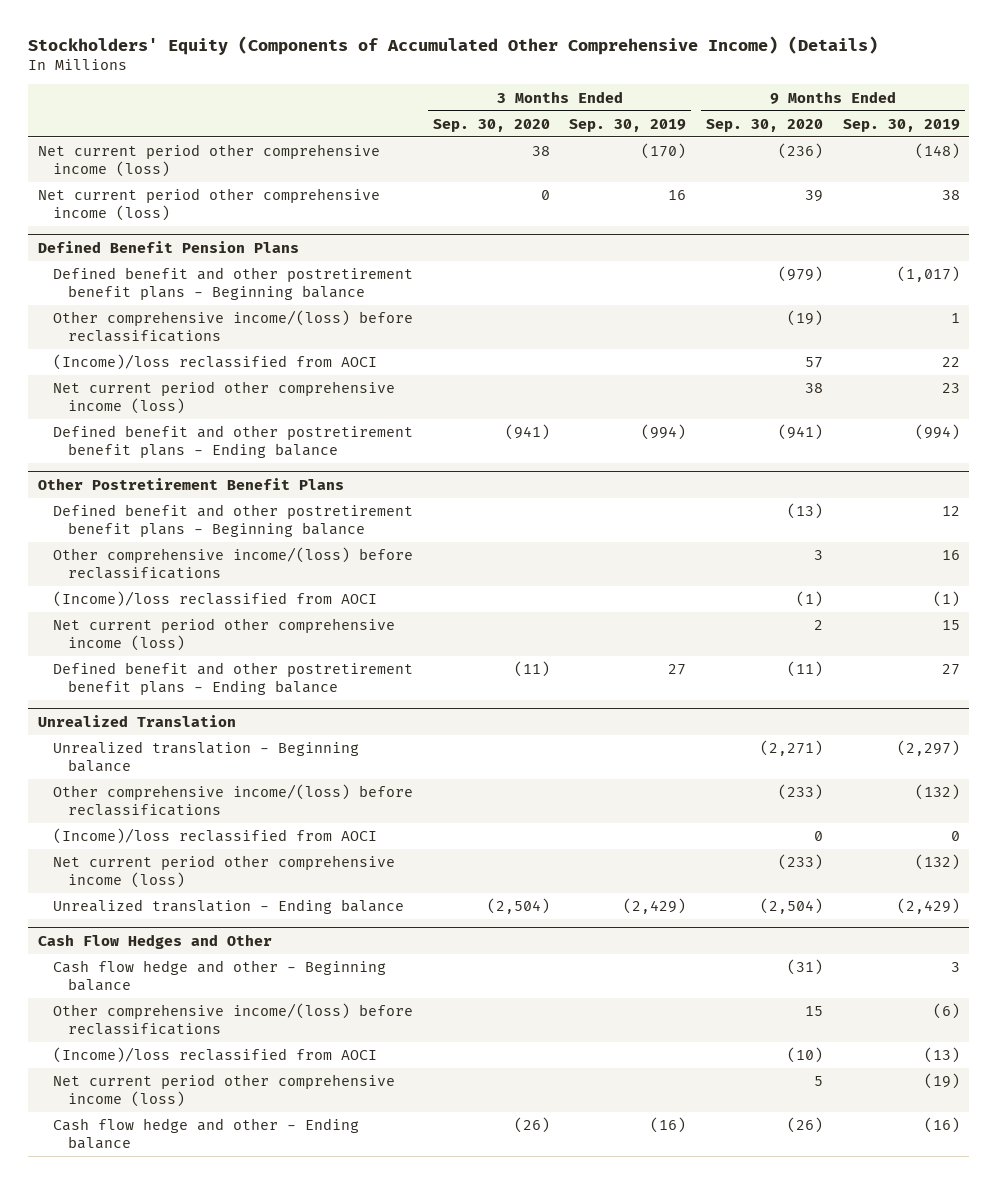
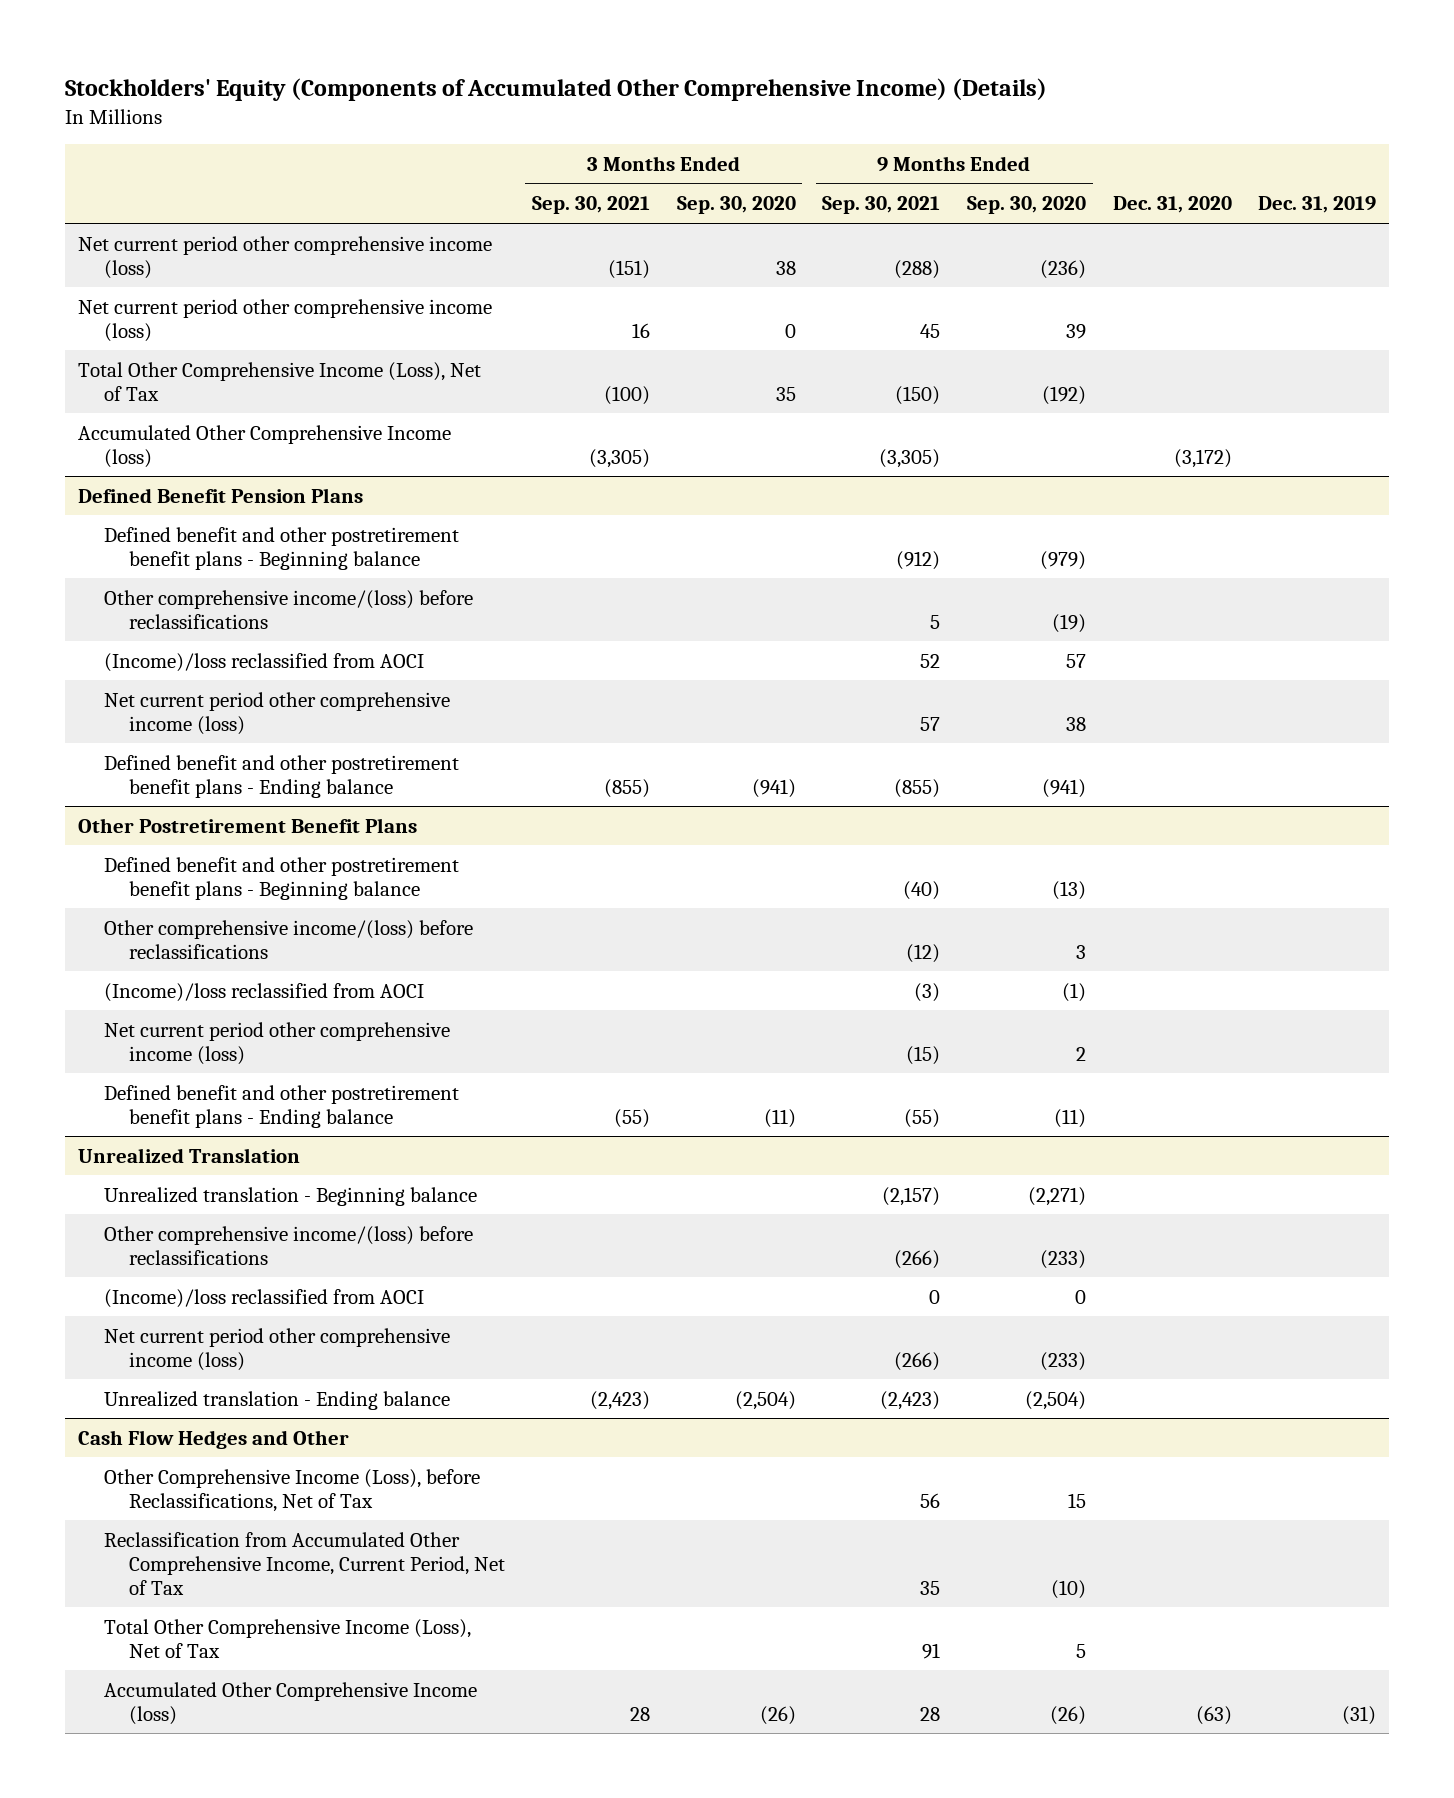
- | 3 Months Ended Sep. 30, 2020 | 3 Months Ended Sep. 30, 2019 | 9 Months Ended Sep. 30, 2020 | 9 Months Ended Sep. 30, 2019
+ | 3 Months Ended Sep. 30, 2021 | 3 Months Ended Sep. 30, 2020 | 9 Months Ended Sep. 30, 2021 | 9 Months Ended Sep. 30, 2020 | Dec. 31, 2020 | Dec. 31, 2019
+ Total Other Comprehensive Income (Loss), Net of Tax | (100) | 35 | (150) | (192) | |
+ Accumulated Other Comprehensive Income (loss) | (3,305) | | (3,305) | | (3,172) |
@ Cash Flow Hedges and Other
- Cash flow hedge and other - Beginning balance | | | (31) | 3
- Other comprehensive income/(loss) before reclassifications | | | 15 | (6)
- (Income)/loss reclassified from AOCI | | | (10) | (13)
- Net current period other comprehensive income (loss) | | | 5 | (19)
- Cash flow hedge and other - Ending balance | (26) | (16) | (26) | (16)
+ Other Comprehensive Income (Loss), before Reclassifications, Net of Tax | | | 56 | 15 | |
+ Reclassification from Accumulated Other Comprehensive Income, Current Period, Net of Tax | | | 35 | (10) | |
+ Total Other Comprehensive Income (Loss), Net of Tax | | | 91 | 5 | |
+ Accumulated Other Comprehensive Income (loss) | 28 | (26) | 28 | (26) | (63) | (31)

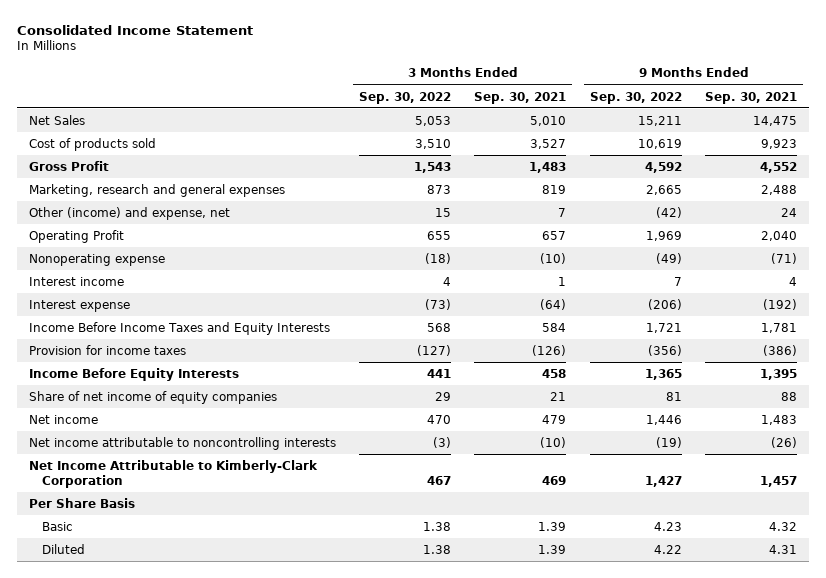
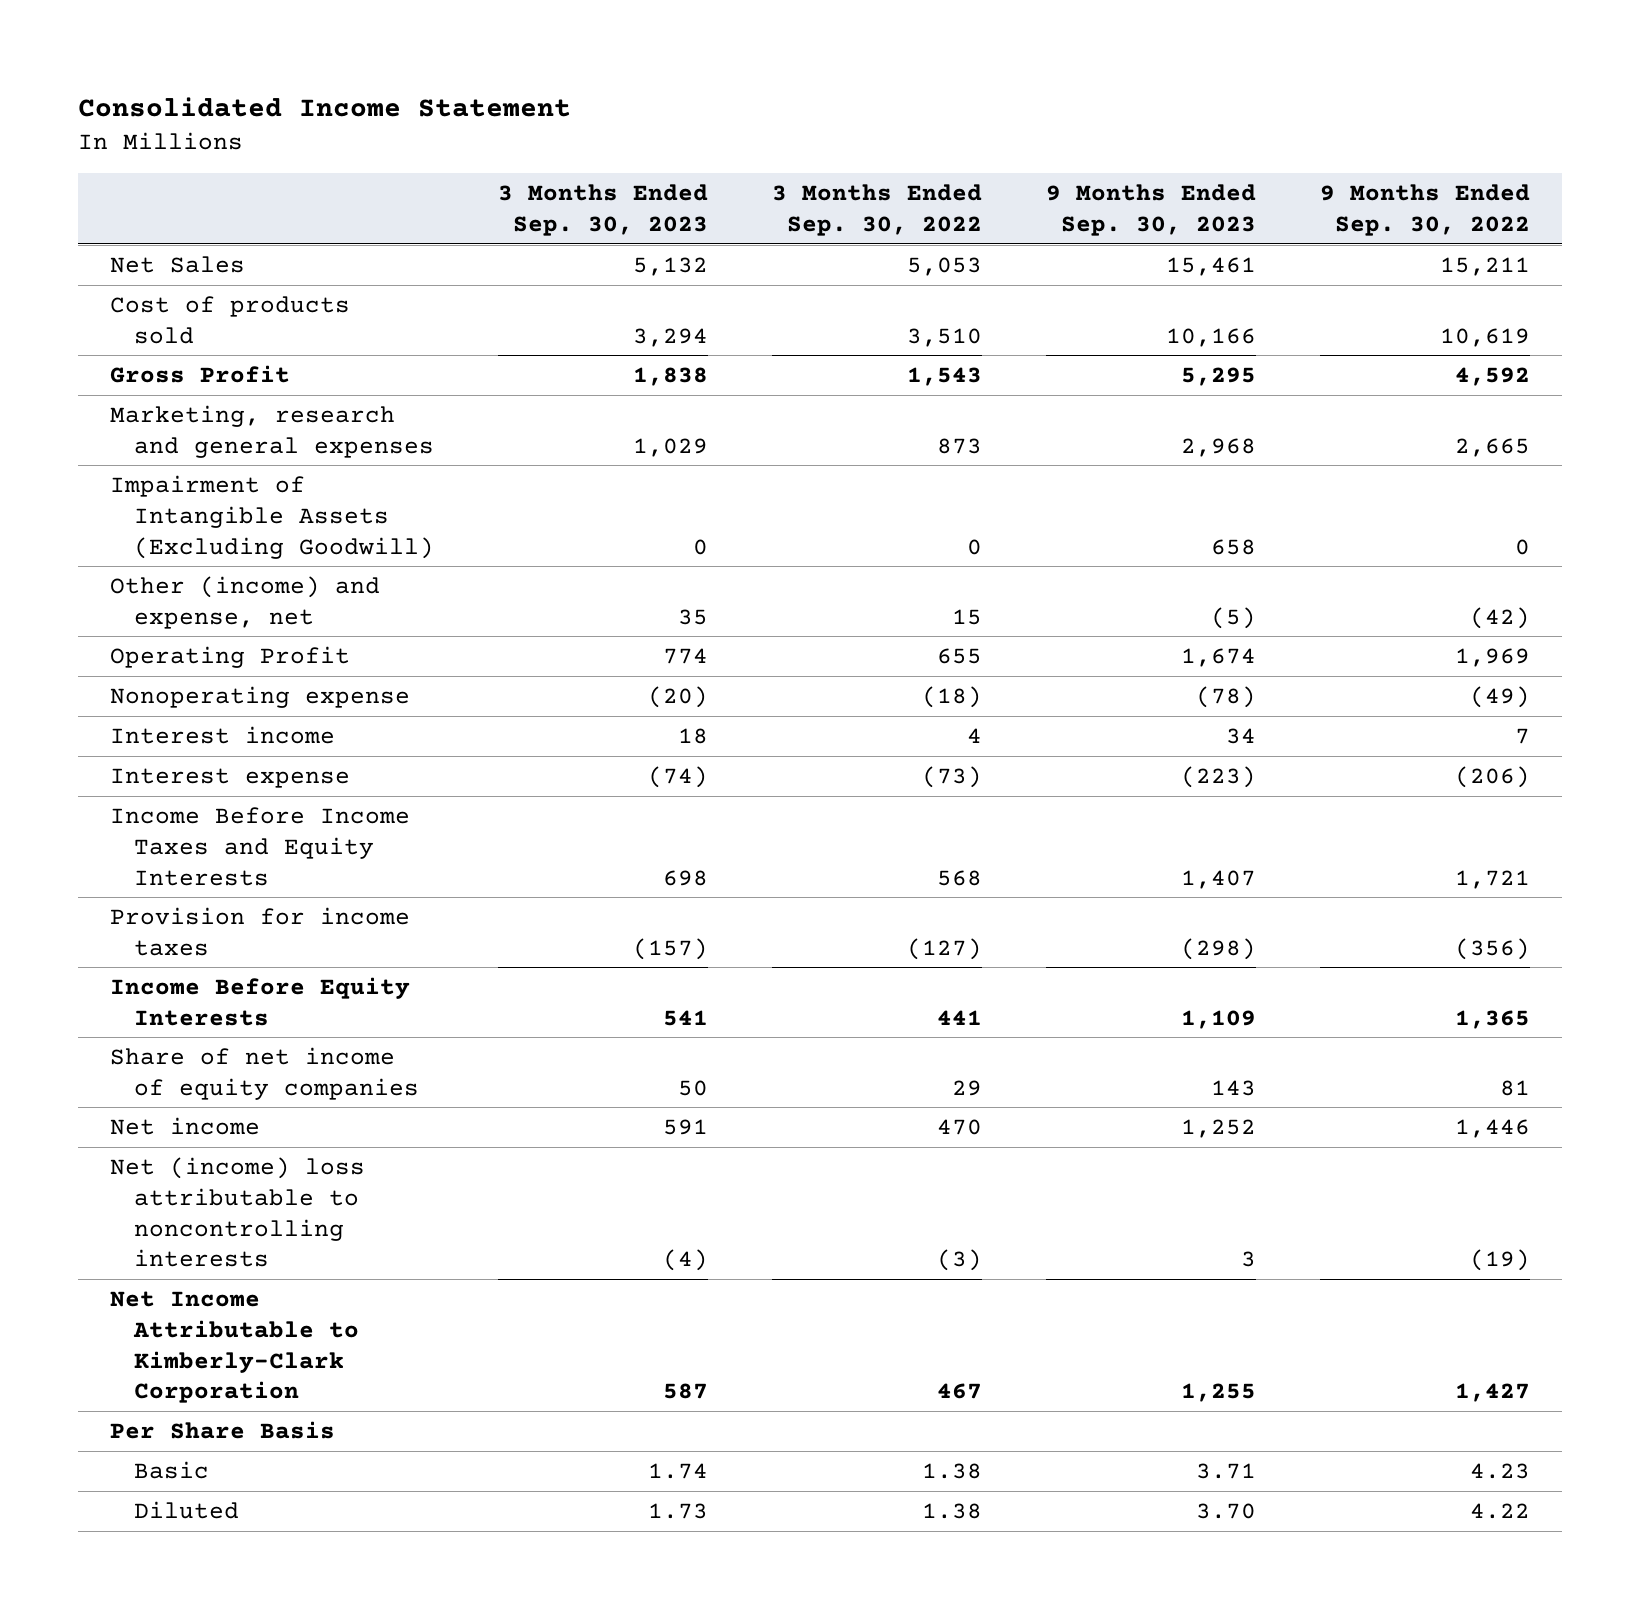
- | 3 Months Ended Sep. 30, 2022 | 3 Months Ended Sep. 30, 2021 | 9 Months Ended Sep. 30, 2022 | 9 Months Ended Sep. 30, 2021
+ | 3 Months Ended Sep. 30, 2023 | 3 Months Ended Sep. 30, 2022 | 9 Months Ended Sep. 30, 2023 | 9 Months Ended Sep. 30, 2022
+ Impairment of Intangible Assets (Excluding Goodwill) | 0 | 0 | 658 | 0
- Net income attributable to noncontrolling interests | (3) | (10) | (19) | (26)
+ Net (income) loss attributable to noncontrolling interests | (4) | (3) | 3 | (19)

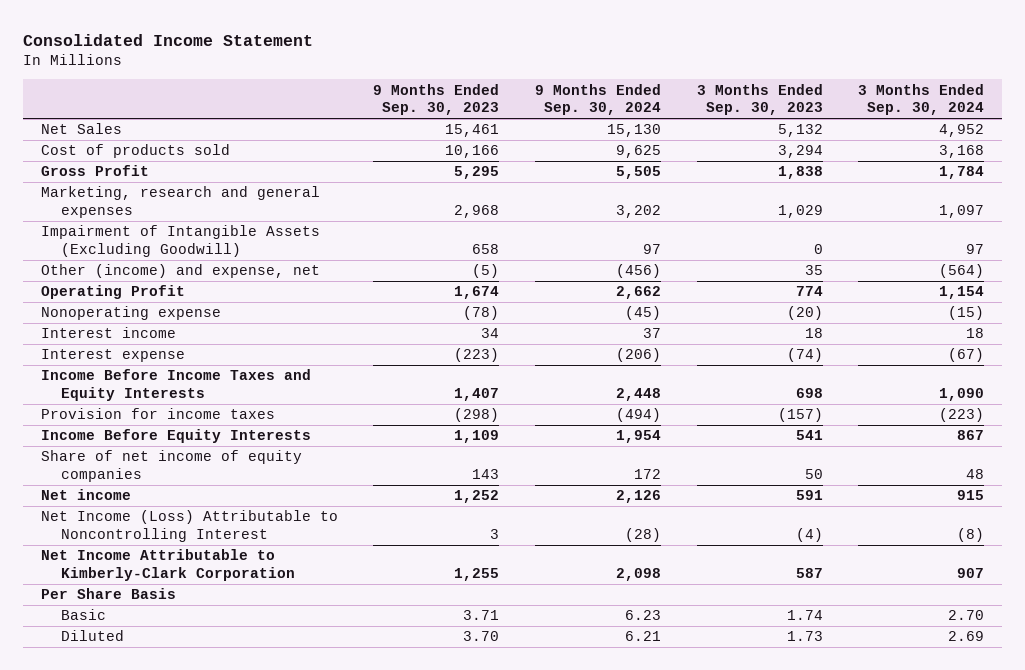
- | 3 Months Ended Sep. 30, 2023 | 3 Months Ended Sep. 30, 2022 | 9 Months Ended Sep. 30, 2023 | 9 Months Ended Sep. 30, 2022
+ | 9 Months Ended Sep. 30, 2023 | 9 Months Ended Sep. 30, 2024 | 3 Months Ended Sep. 30, 2023 | 3 Months Ended Sep. 30, 2024
- Net (income) loss attributable to noncontrolling interests | (4) | (3) | 3 | (19)
+ Net Income (Loss) Attributable to Noncontrolling Interest | 3 | (28) | (4) | (8)

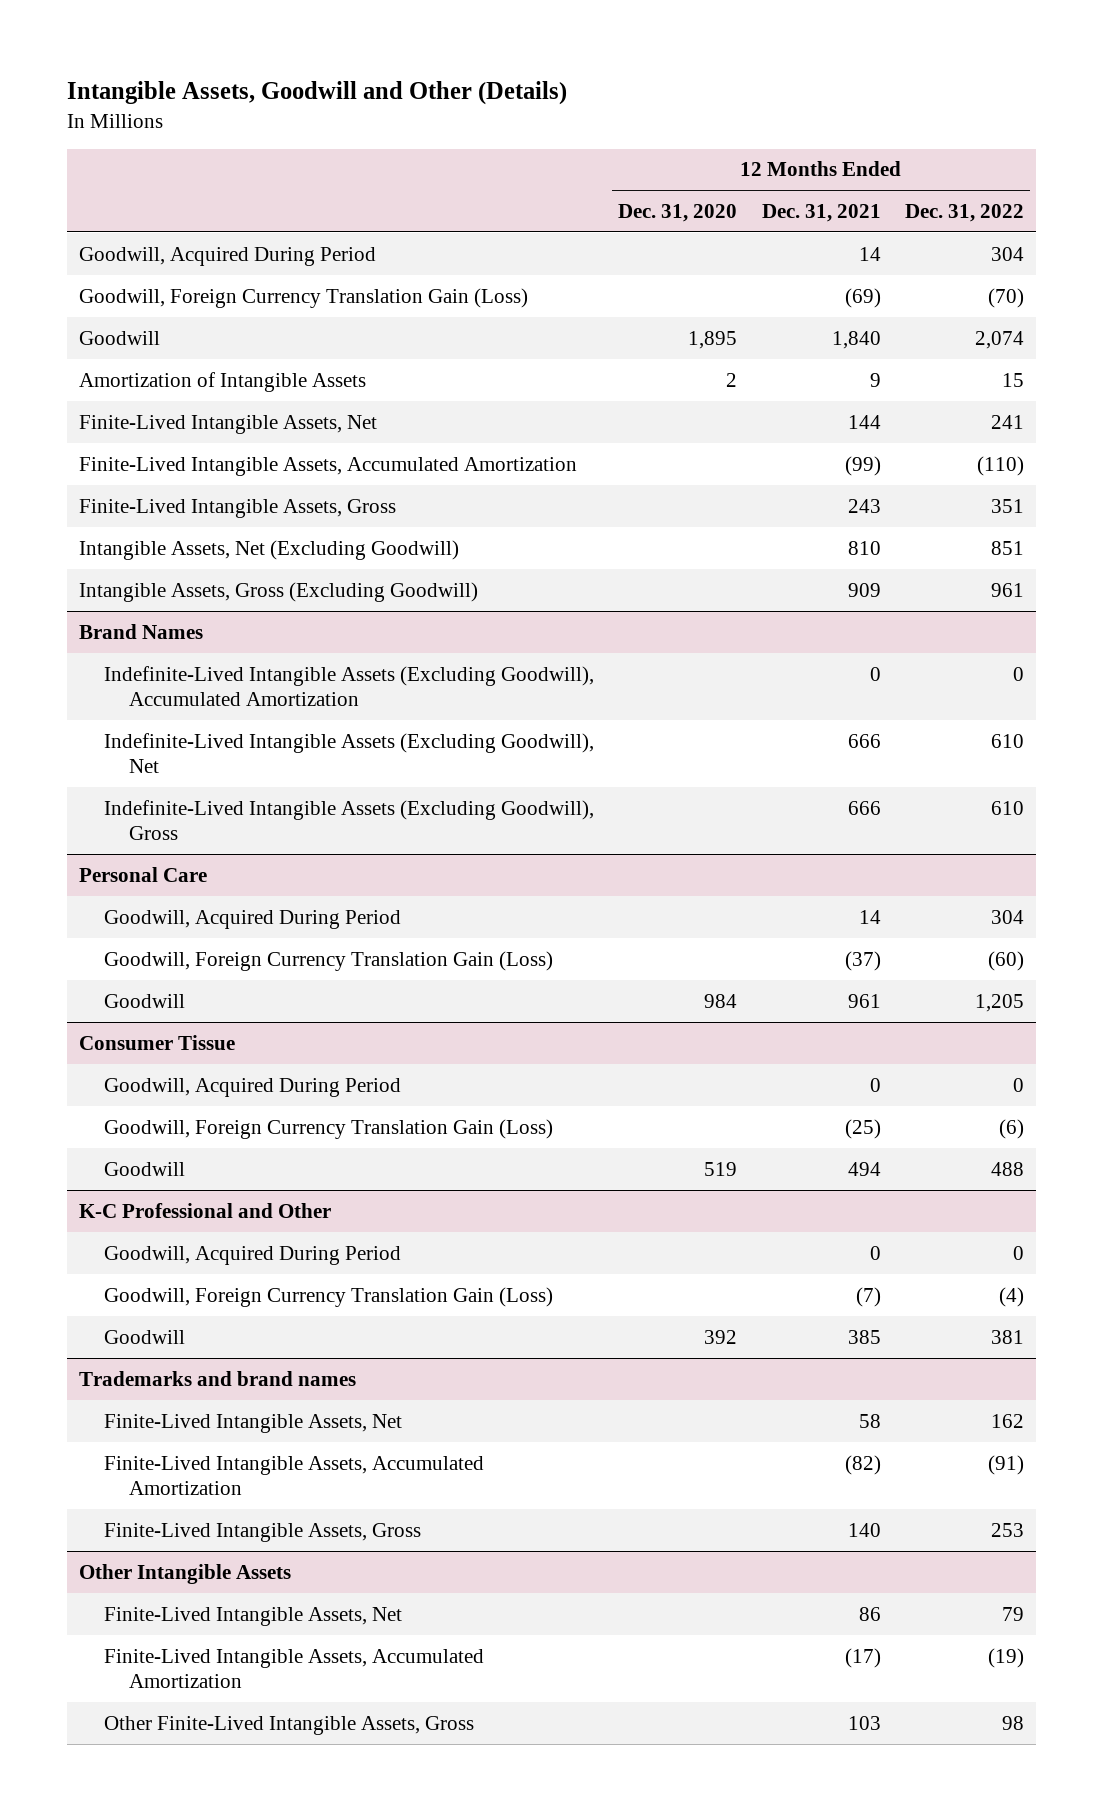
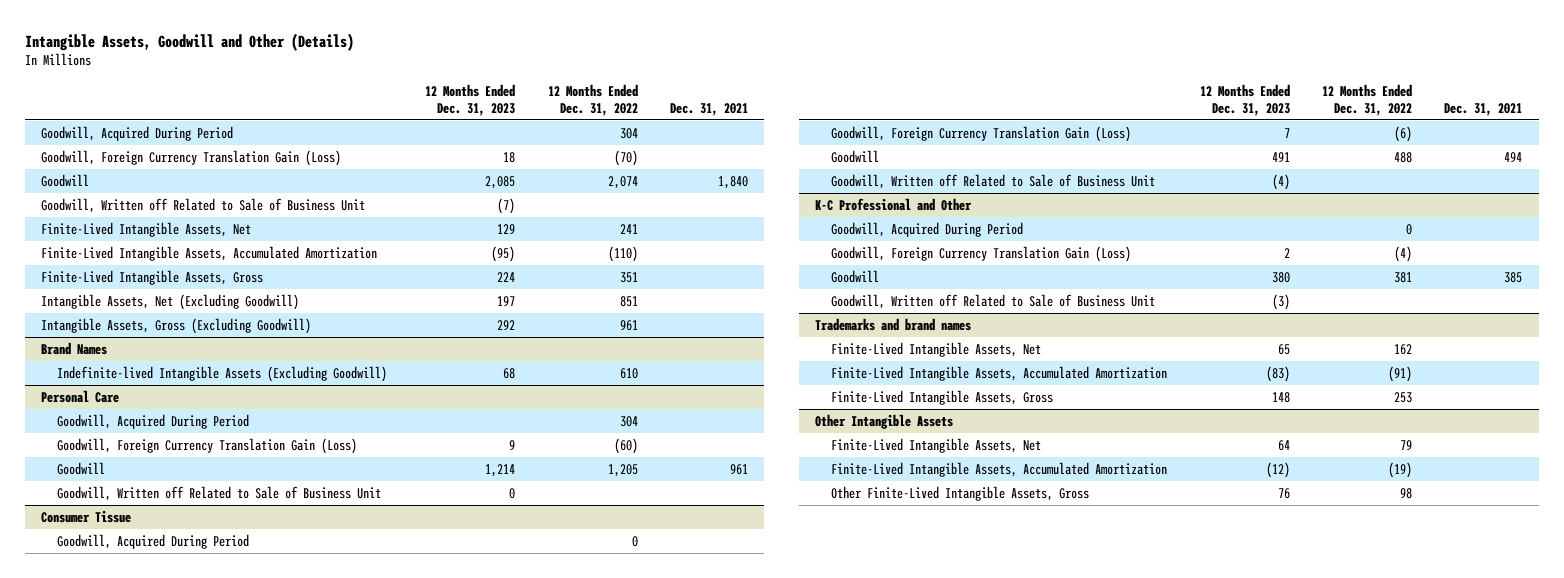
- | 12 Months Ended Dec. 31, 2020 | 12 Months Ended Dec. 31, 2021 | 12 Months Ended Dec. 31, 2022
+ | 12 Months Ended Dec. 31, 2023 | 12 Months Ended Dec. 31, 2022 | Dec. 31, 2021
- Amortization of Intangible Assets | 2 | 9 | 15
+ Goodwill, Written off Related to Sale of Business Unit | (7) | |
@ Brand Names
- Indefinite-Lived Intangible Assets (Excluding Goodwill), Accumulated Amortization | | 0 | 0
- Indefinite-Lived Intangible Assets (Excluding Goodwill), Net | | 666 | 610
- Indefinite-Lived Intangible Assets (Excluding Goodwill), Gross | | 666 | 610
+ Indefinite-lived Intangible Assets (Excluding Goodwill) | 68 | 610 |
@ Personal Care
+ Goodwill, Written off Related to Sale of Business Unit | 0 | |
@ Consumer Tissue
+ Goodwill, Written off Related to Sale of Business Unit | (4) | |
@ K-C Professional and Other
+ Goodwill, Written off Related to Sale of Business Unit | (3) | |

